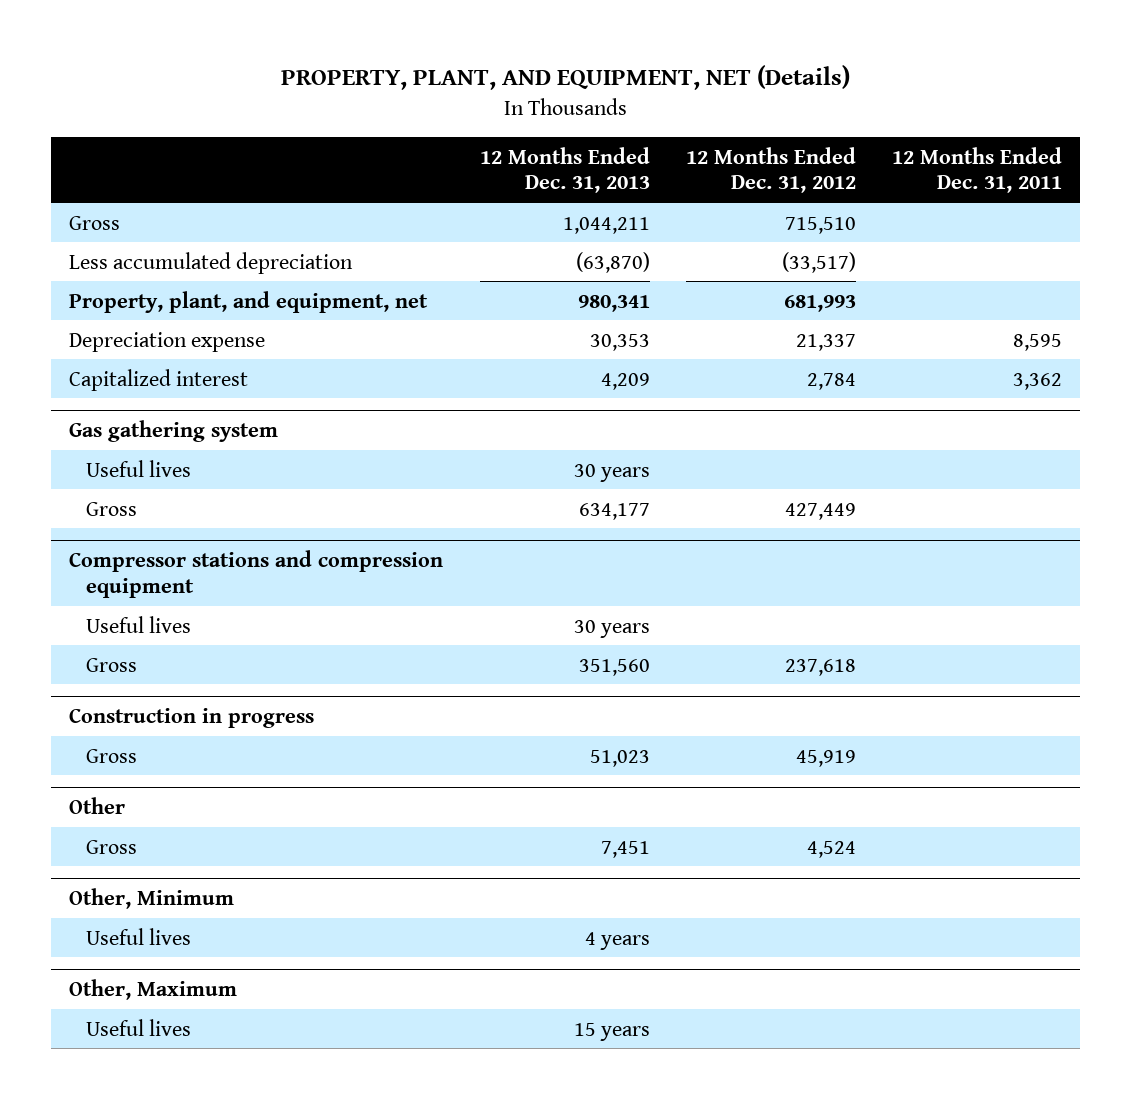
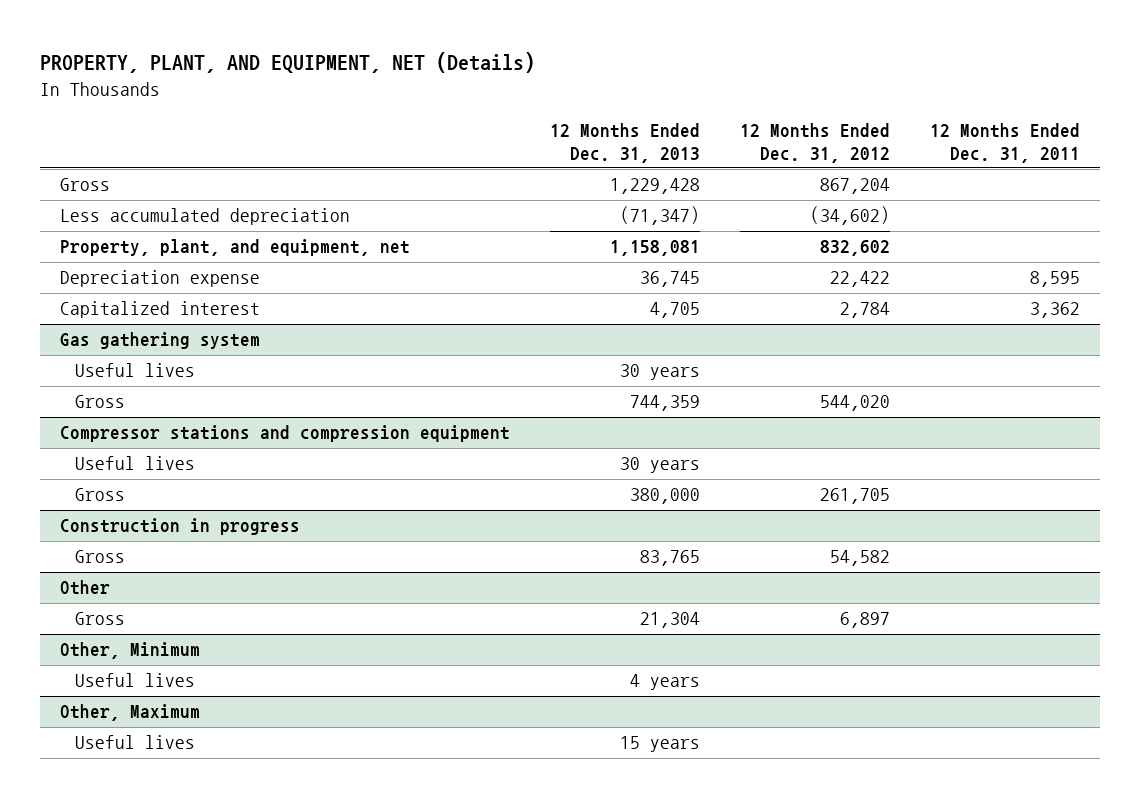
- Gross | 1,044,211 | 715,510 |
- Less accumulated depreciation | (63,870) | (33,517) |
- Property, plant, and equipment, net | 980,341 | 681,993 |
- Depreciation expense | 30,353 | 21,337 | 8,595
- Capitalized interest | 4,209 | 2,784 | 3,362
+ Gross | 1,229,428 | 867,204 |
+ Less accumulated depreciation | (71,347) | (34,602) |
+ Property, plant, and equipment, net | 1,158,081 | 832,602 |
+ Depreciation expense | 36,745 | 22,422 | 8,595
+ Capitalized interest | 4,705 | 2,784 | 3,362
@ Gas gathering system
- Gross | 634,177 | 427,449 |
+ Gross | 744,359 | 544,020 |
@ Compressor stations and compression equipment
- Gross | 351,560 | 237,618 |
+ Gross | 380,000 | 261,705 |
@ Construction in progress
- Gross | 51,023 | 45,919 |
+ Gross | 83,765 | 54,582 |
@ Other
- Gross | 7,451 | 4,524 |
+ Gross | 21,304 | 6,897 |

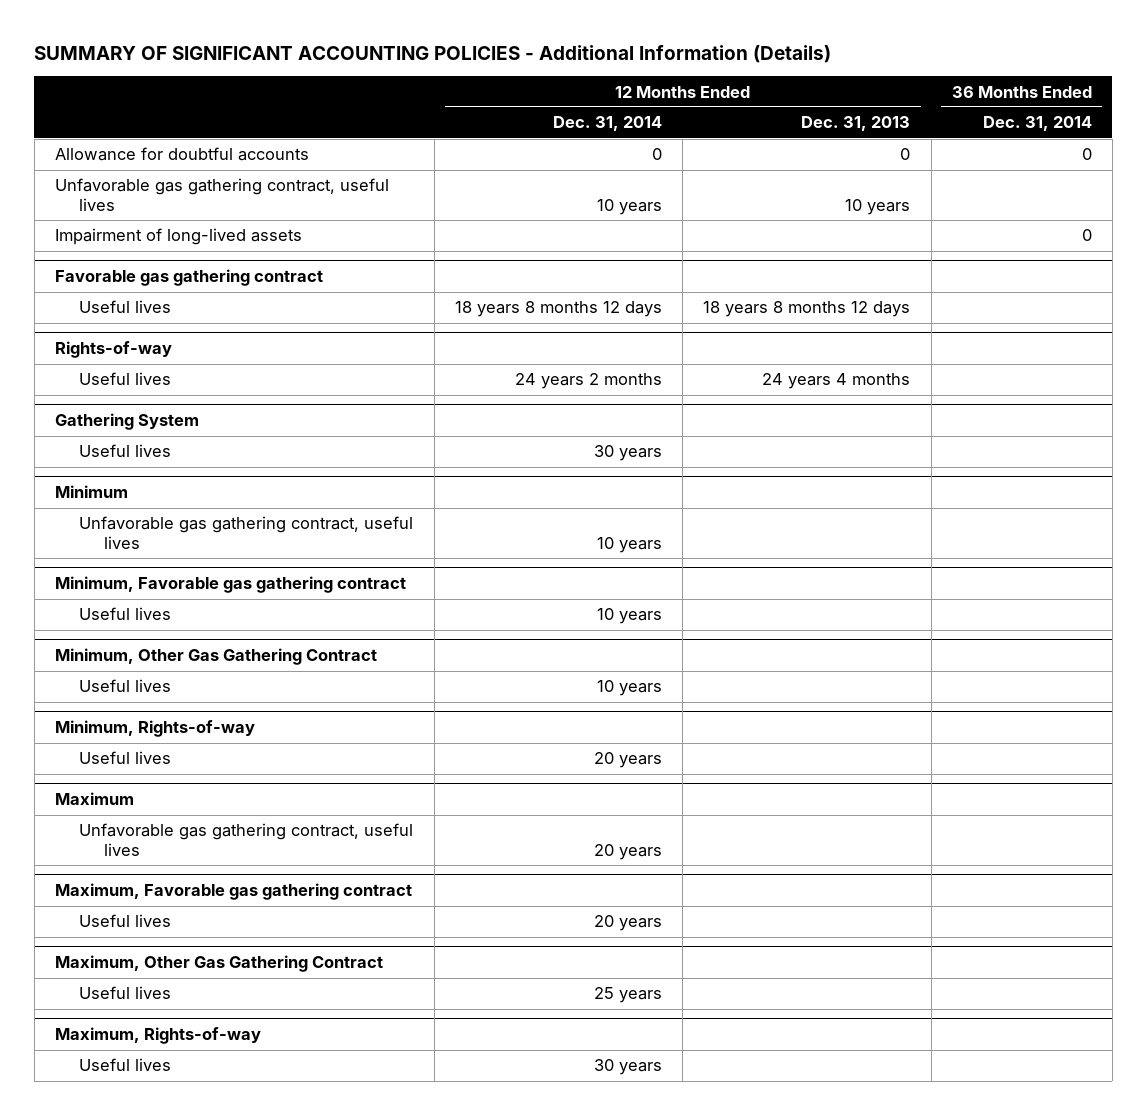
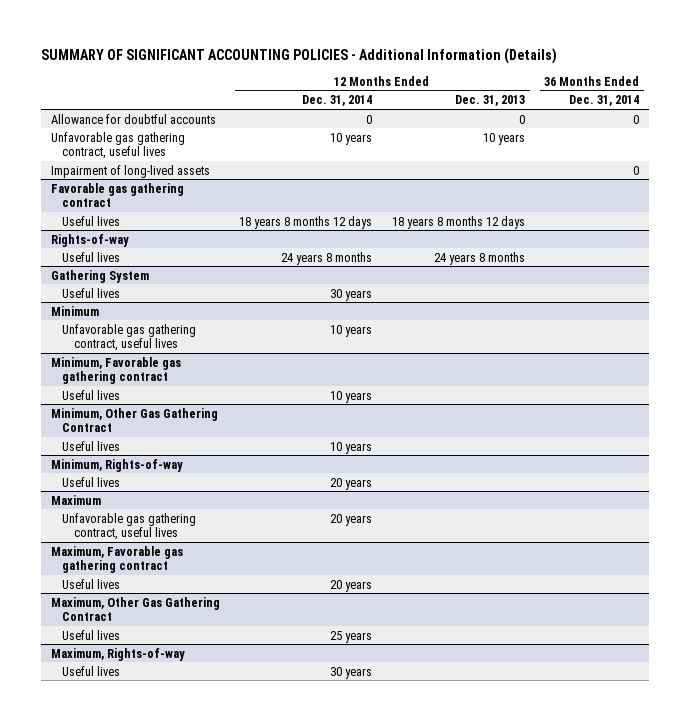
@ Rights-of-way
- Useful lives | 24 years 2 months | 24 years 4 months |
+ Useful lives | 24 years 8 months | 24 years 8 months |

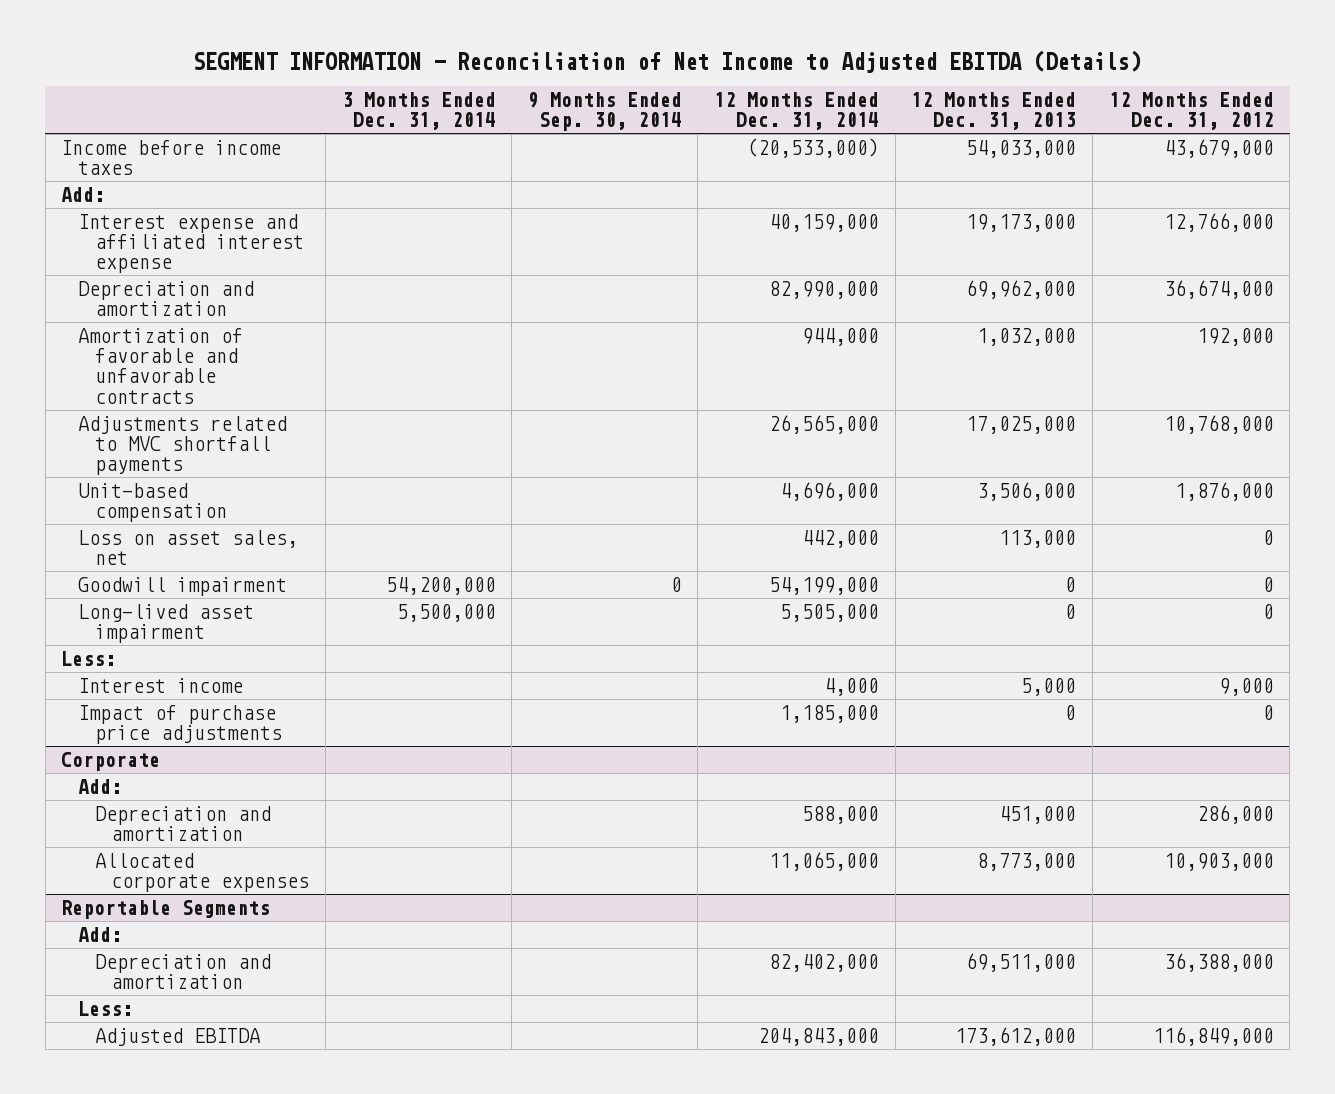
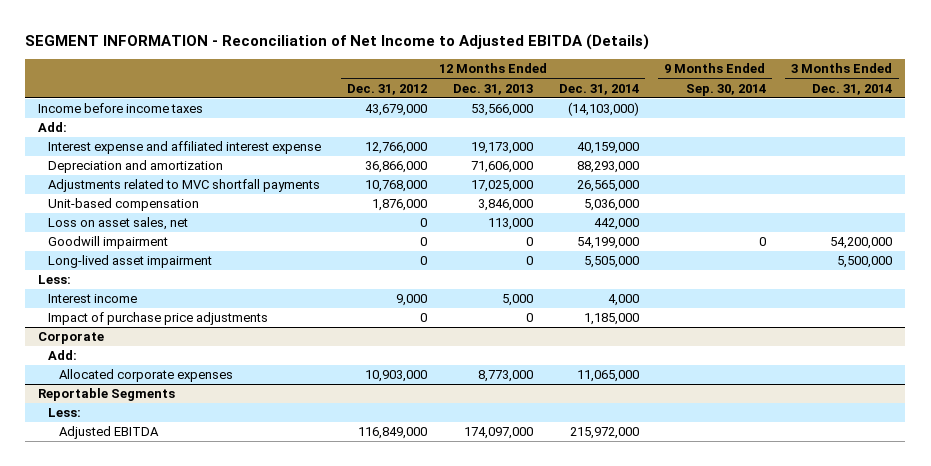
- | 3 Months Ended Dec. 31, 2014 | 9 Months Ended Sep. 30, 2014 | 12 Months Ended Dec. 31, 2014 | 12 Months Ended Dec. 31, 2013 | 12 Months Ended Dec. 31, 2012
+ | 12 Months Ended Dec. 31, 2012 | 12 Months Ended Dec. 31, 2013 | 12 Months Ended Dec. 31, 2014 | 9 Months Ended Sep. 30, 2014 | 3 Months Ended Dec. 31, 2014
- Income before income taxes | | | (20,533,000) | 54,033,000 | 43,679,000
+ Income before income taxes | 43,679,000 | 53,566,000 | (14,103,000) | |
- Depreciation and amortization | | | 82,990,000 | 69,962,000 | 36,674,000
- Amortization of favorable and unfavorable contracts | | | 944,000 | 1,032,000 | 192,000
+ Depreciation and amortization | 36,866,000 | 71,606,000 | 88,293,000 | |
- Unit-based compensation | | | 4,696,000 | 3,506,000 | 1,876,000
+ Unit-based compensation | 1,876,000 | 3,846,000 | 5,036,000 | |
@ Corporate
- Depreciation and amortization | | | 588,000 | 451,000 | 286,000
@ Reportable Segments
- Add:
- Depreciation and amortization | | | 82,402,000 | 69,511,000 | 36,388,000
- Adjusted EBITDA | | | 204,843,000 | 173,612,000 | 116,849,000
+ Adjusted EBITDA | 116,849,000 | 174,097,000 | 215,972,000 | |

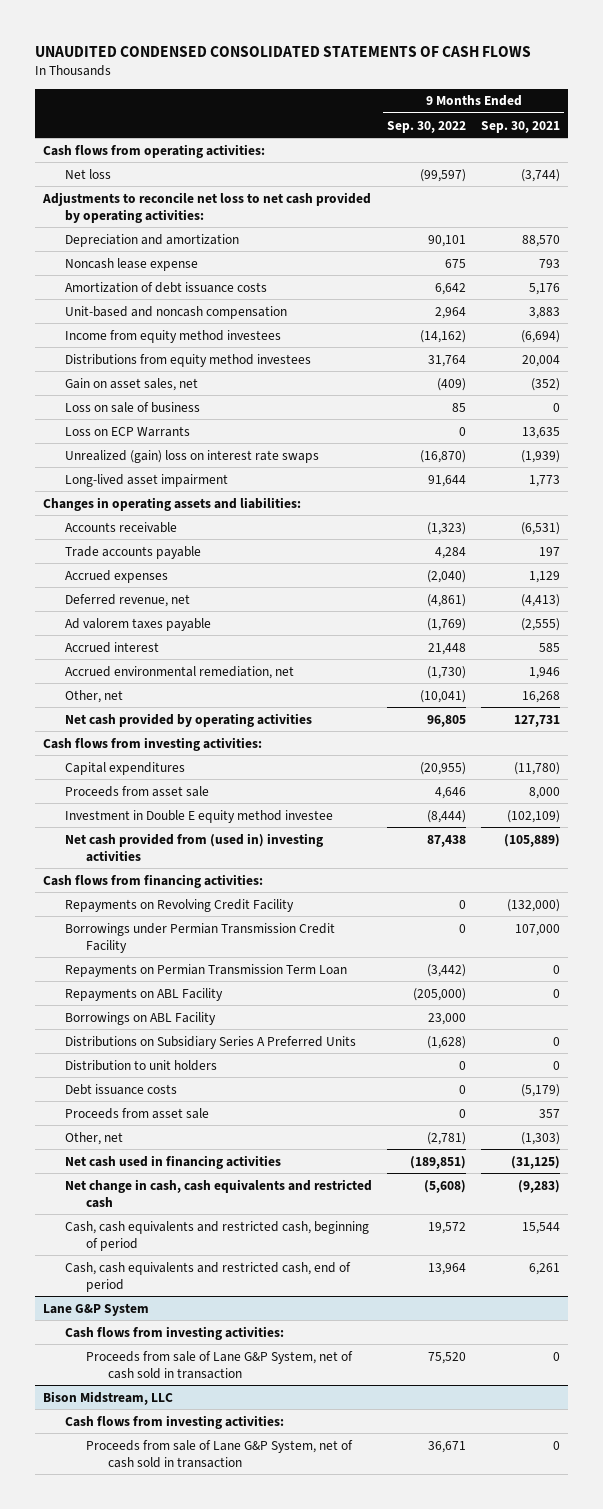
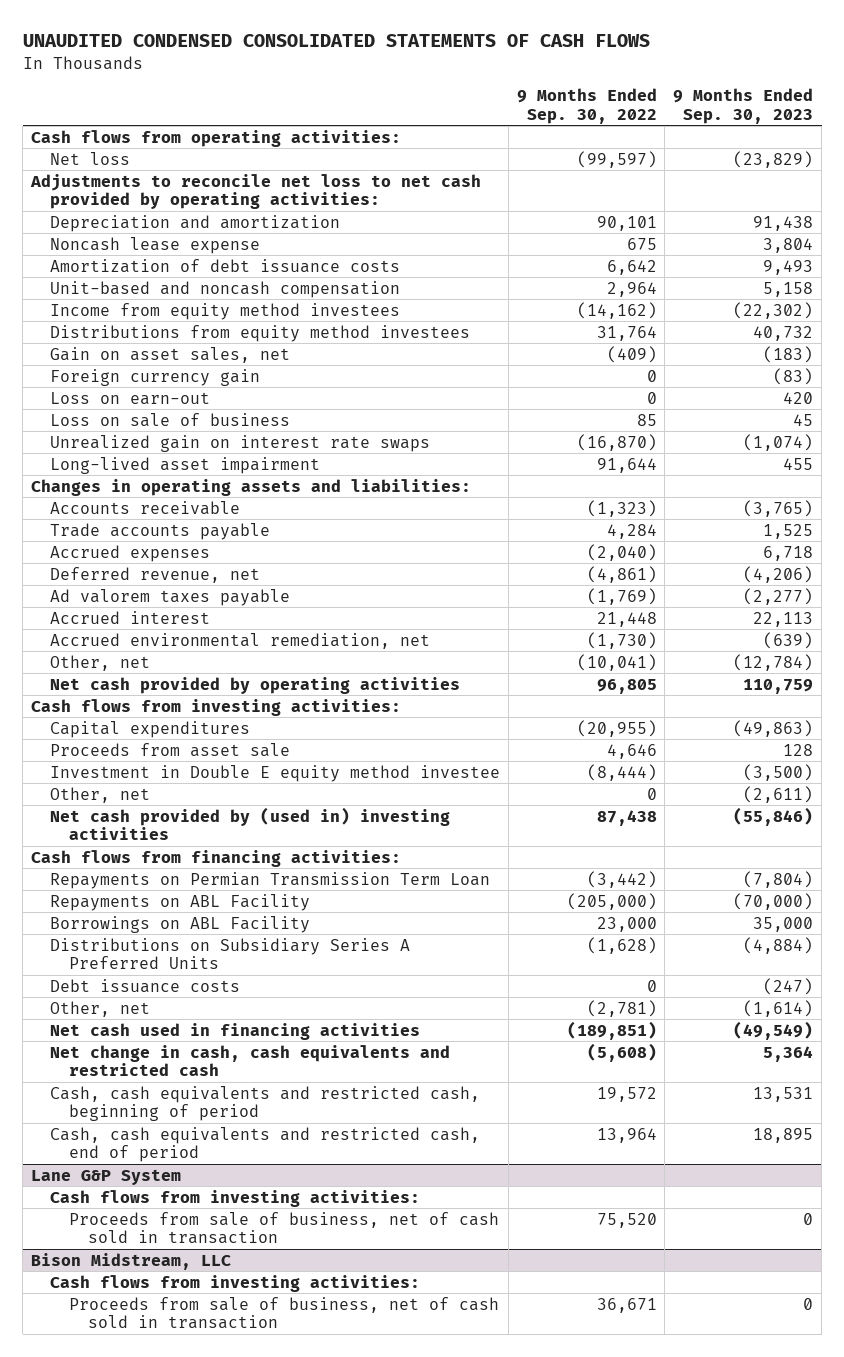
- | 9 Months Ended Sep. 30, 2022 | 9 Months Ended Sep. 30, 2021
+ | 9 Months Ended Sep. 30, 2022 | 9 Months Ended Sep. 30, 2023
+ Foreign currency gain | 0 | (83)
+ Loss on earn-out | 0 | 420
- Loss on ECP Warrants | 0 | 13,635
- Unrealized (gain) loss on interest rate swaps | (16,870) | (1,939)
+ Unrealized gain on interest rate swaps | (16,870) | (1,074)
- Net cash provided from (used in) investing activities | 87,438 | (105,889)
+ Other, net | 0 | (2,611)
+ Net cash provided by (used in) investing activities | 87,438 | (55,846)
- Repayments on Revolving Credit Facility | 0 | (132,000)
- Borrowings under Permian Transmission Credit Facility | 0 | 107,000
- Distribution to unit holders | 0 | 0
- Proceeds from asset sale | 0 | 357
@ Lane G&P System
- Proceeds from sale of Lane G&P System, net of cash sold in transaction | 75,520 | 0
+ Proceeds from sale of business, net of cash sold in transaction | 75,520 | 0
@ Bison Midstream, LLC
- Proceeds from sale of Lane G&P System, net of cash sold in transaction | 36,671 | 0
+ Proceeds from sale of business, net of cash sold in transaction | 36,671 | 0

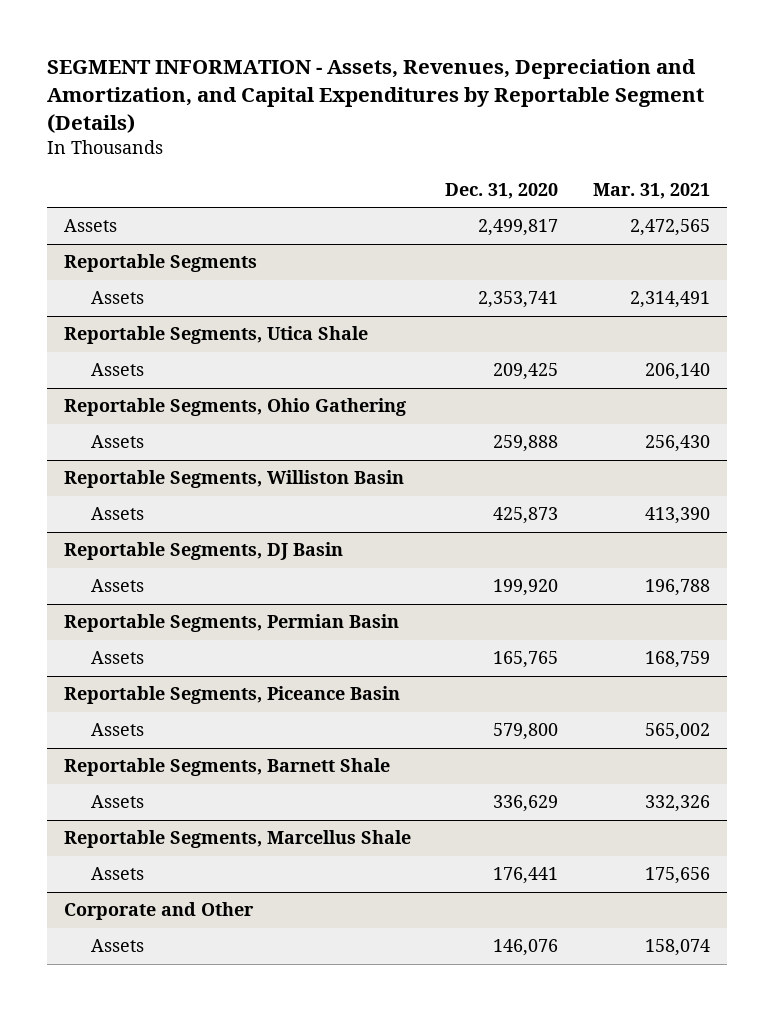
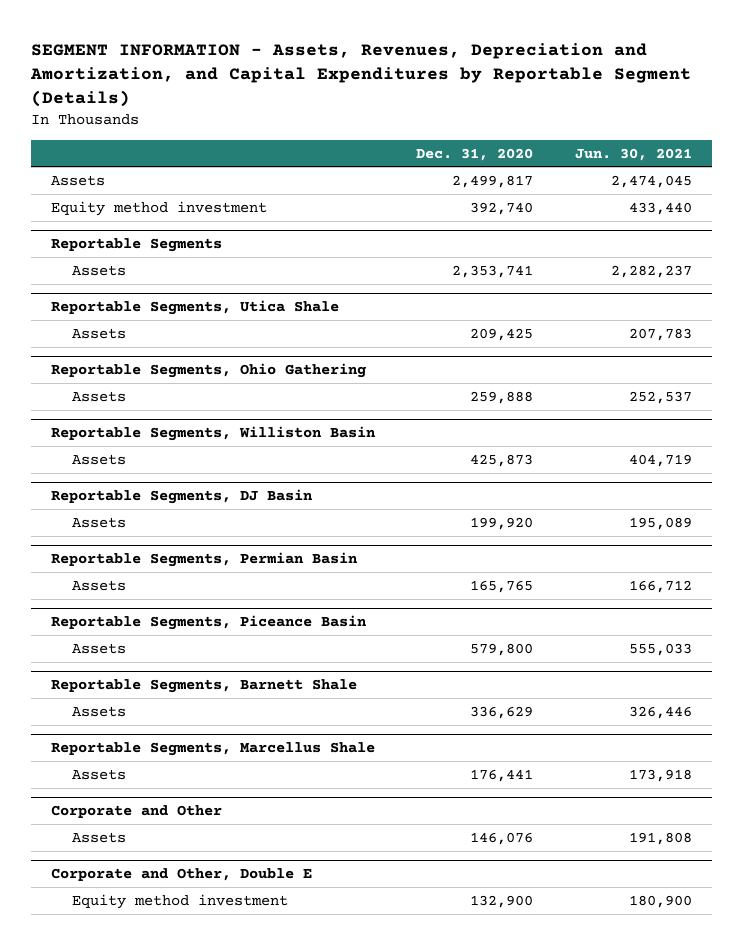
- | Dec. 31, 2020 | Mar. 31, 2021
+ | Dec. 31, 2020 | Jun. 30, 2021
+ Equity method investment | 392,740 | 433,440
+ Corporate and Other, Double E
+ Equity method investment | 132,900 | 180,900

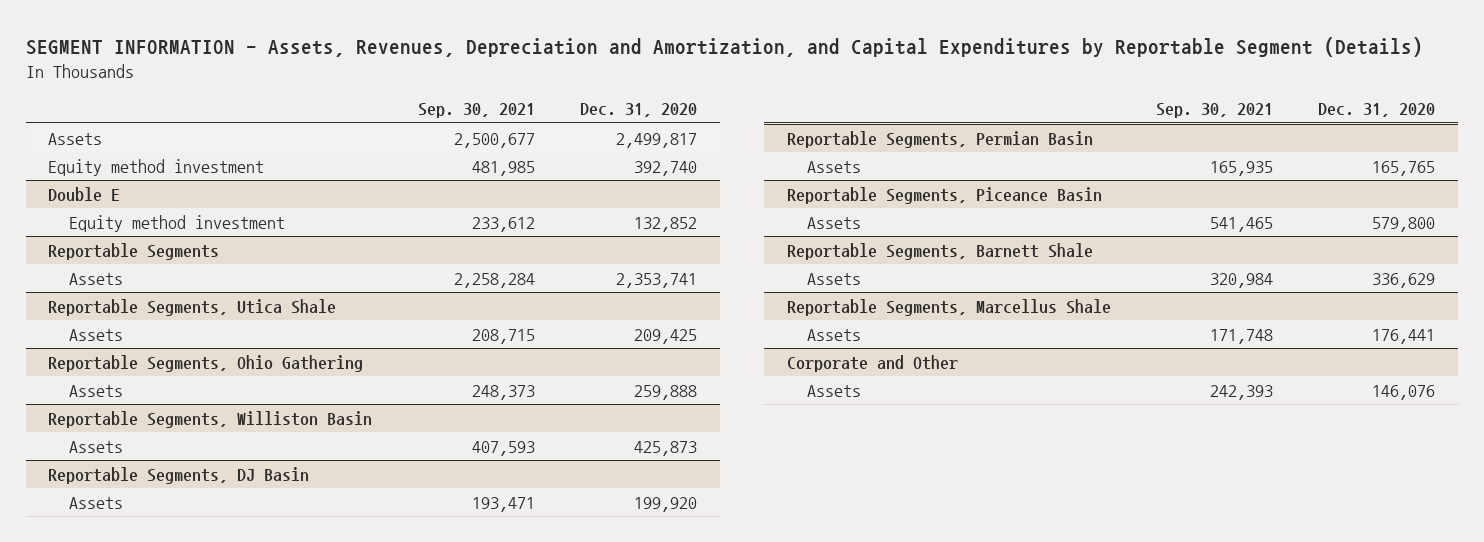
- | Dec. 31, 2020 | Jun. 30, 2021
+ | Sep. 30, 2021 | Dec. 31, 2020
+ Double E
+ Equity method investment | 233,612 | 132,852
- Corporate and Other, Double E
- Equity method investment | 132,900 | 180,900

